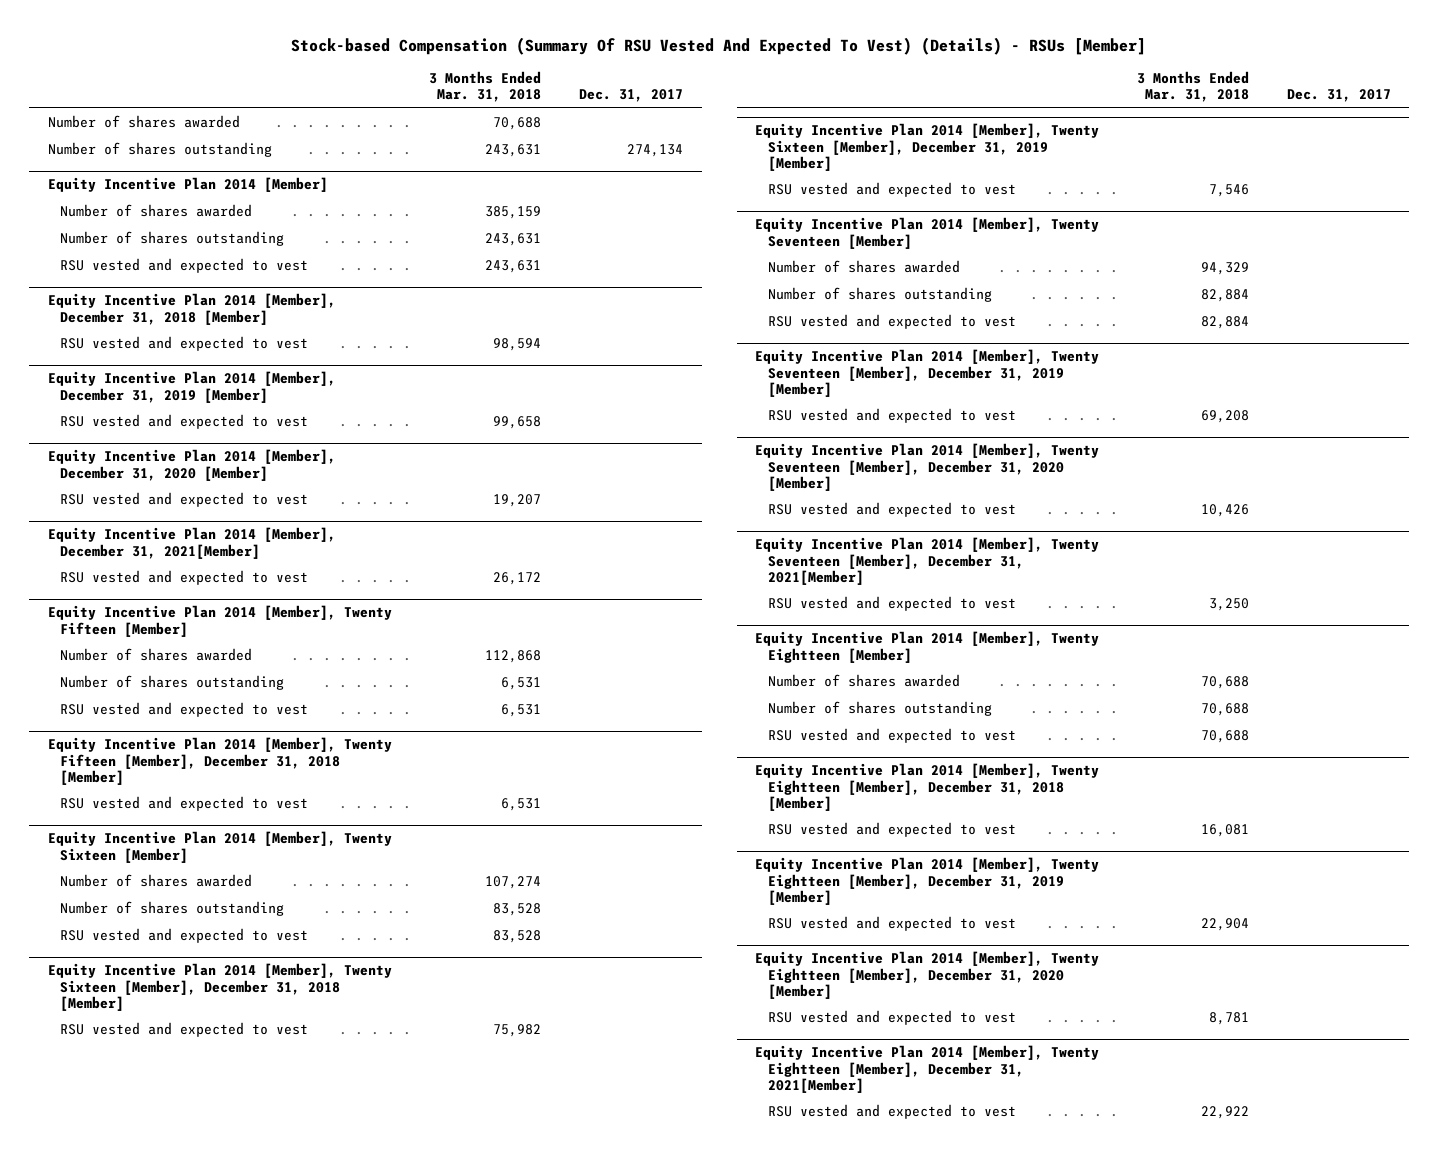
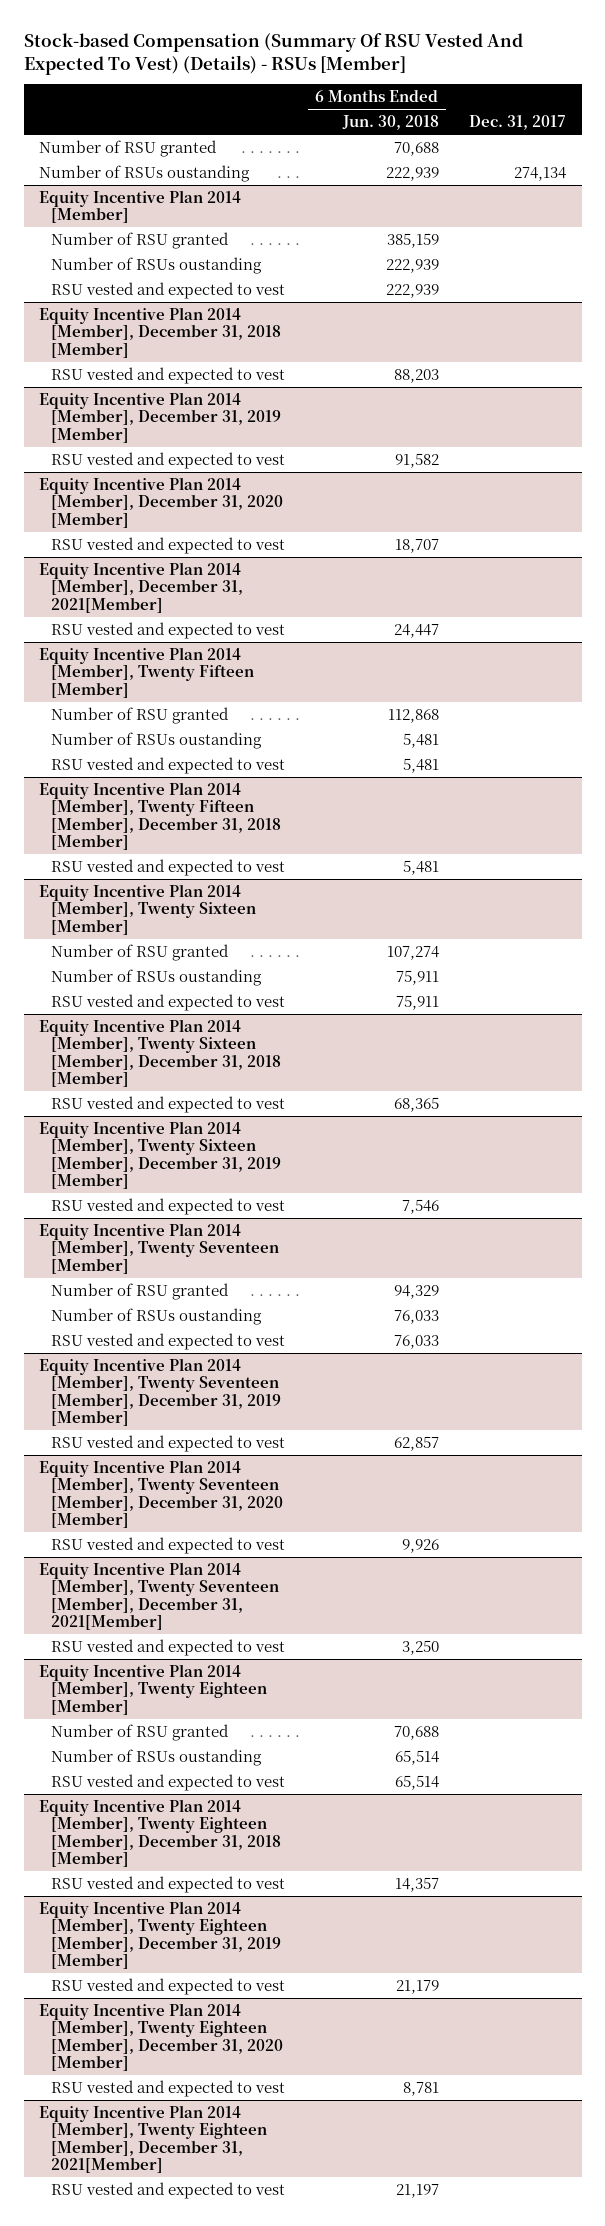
- | 3 Months Ended Mar. 31, 2018 | Dec. 31, 2017
+ | 6 Months Ended Jun. 30, 2018 | Dec. 31, 2017
- Number of shares awarded | 70,688 |
- Number of shares outstanding | 243,631 | 274,134
+ Number of RSU granted | 70,688 |
+ Number of RSUs oustanding | 222,939 | 274,134
@ Equity Incentive Plan 2014 [Member]
- Number of shares awarded | 385,159 |
- Number of shares outstanding | 243,631 |
+ Number of RSU granted | 385,159 |
+ Number of RSUs oustanding | 222,939 |
@ Equity Incentive Plan 2014 [Member], Twenty Fifteen [Member]
- Number of shares awarded | 112,868 |
- Number of shares outstanding | 6,531 |
+ Number of RSU granted | 112,868 |
+ Number of RSUs oustanding | 5,481 |
@ Equity Incentive Plan 2014 [Member], Twenty Sixteen [Member]
- Number of shares awarded | 107,274 |
- Number of shares outstanding | 83,528 |
+ Number of RSU granted | 107,274 |
+ Number of RSUs oustanding | 75,911 |
@ Equity Incentive Plan 2014 [Member], Twenty Seventeen [Member]
- Number of shares awarded | 94,329 |
- Number of shares outstanding | 82,884 |
+ Number of RSU granted | 94,329 |
+ Number of RSUs oustanding | 76,033 |
- Equity Incentive Plan 2014 [Member], Twenty Eightteen [Member]
- Number of shares awarded | 70,688 |
- Number of shares outstanding | 70,688 |
+ Equity Incentive Plan 2014 [Member], Twenty Eighteen [Member]
+ Number of RSU granted | 70,688 |
+ Number of RSUs oustanding | 65,514 |
- Equity Incentive Plan 2014 [Member], Twenty Eightteen [Member], December 31, 2018 [Member]
+ Equity Incentive Plan 2014 [Member], Twenty Eighteen [Member], December 31, 2018 [Member]
- Equity Incentive Plan 2014 [Member], Twenty Eightteen [Member], December 31, 2019 [Member]
+ Equity Incentive Plan 2014 [Member], Twenty Eighteen [Member], December 31, 2019 [Member]
- Equity Incentive Plan 2014 [Member], Twenty Eightteen [Member], December 31, 2020 [Member]
+ Equity Incentive Plan 2014 [Member], Twenty Eighteen [Member], December 31, 2020 [Member]
- Equity Incentive Plan 2014 [Member], Twenty Eightteen [Member], December 31, 2021[Member]
+ Equity Incentive Plan 2014 [Member], Twenty Eighteen [Member], December 31, 2021[Member]

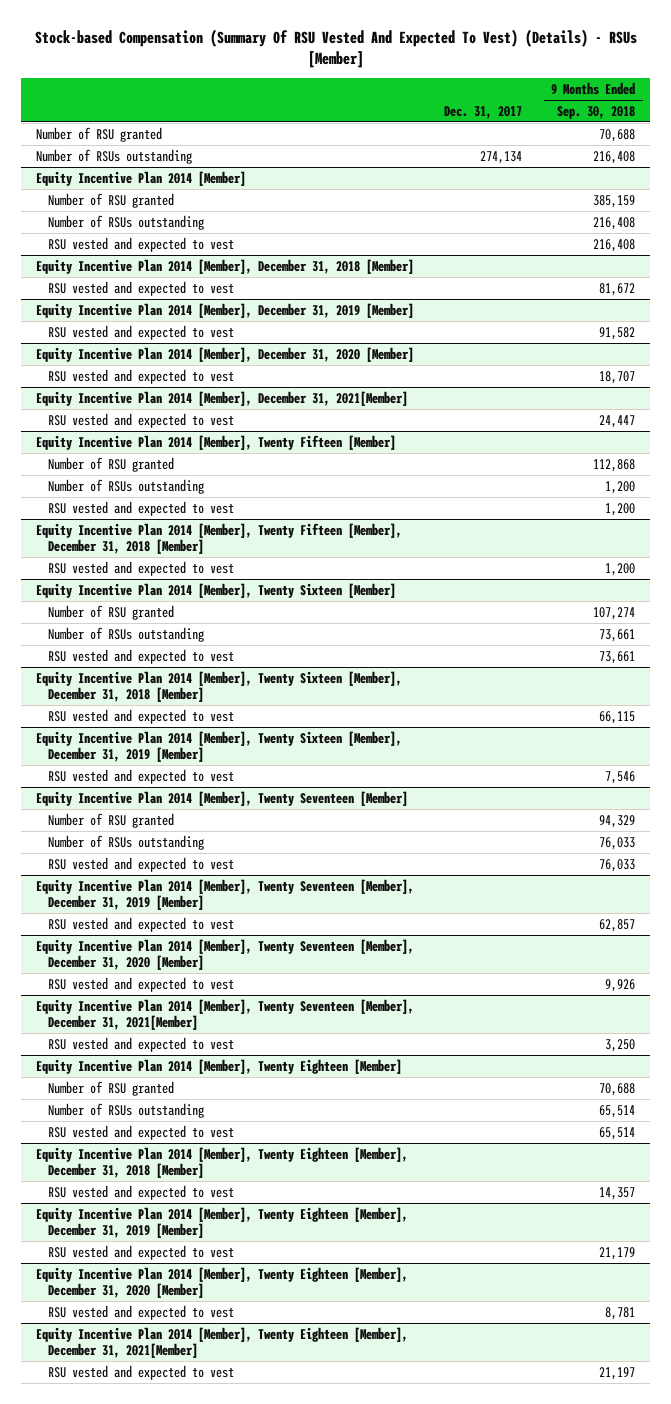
- | 6 Months Ended Jun. 30, 2018 | Dec. 31, 2017
+ | Dec. 31, 2017 | 9 Months Ended Sep. 30, 2018
- Number of RSUs oustanding | 222,939 | 274,134
+ Number of RSUs outstanding | 274,134 | 216,408
@ Equity Incentive Plan 2014 [Member]
- Number of RSUs oustanding | 222,939 |
+ Number of RSUs outstanding | | 216,408
@ Equity Incentive Plan 2014 [Member], Twenty Fifteen [Member]
- Number of RSUs oustanding | 5,481 |
+ Number of RSUs outstanding | | 1,200
@ Equity Incentive Plan 2014 [Member], Twenty Sixteen [Member]
- Number of RSUs oustanding | 75,911 |
+ Number of RSUs outstanding | | 73,661
@ Equity Incentive Plan 2014 [Member], Twenty Seventeen [Member]
- Number of RSUs oustanding | 76,033 |
+ Number of RSUs outstanding | | 76,033
@ Equity Incentive Plan 2014 [Member], Twenty Eighteen [Member]
- Number of RSUs oustanding | 65,514 |
+ Number of RSUs outstanding | | 65,514

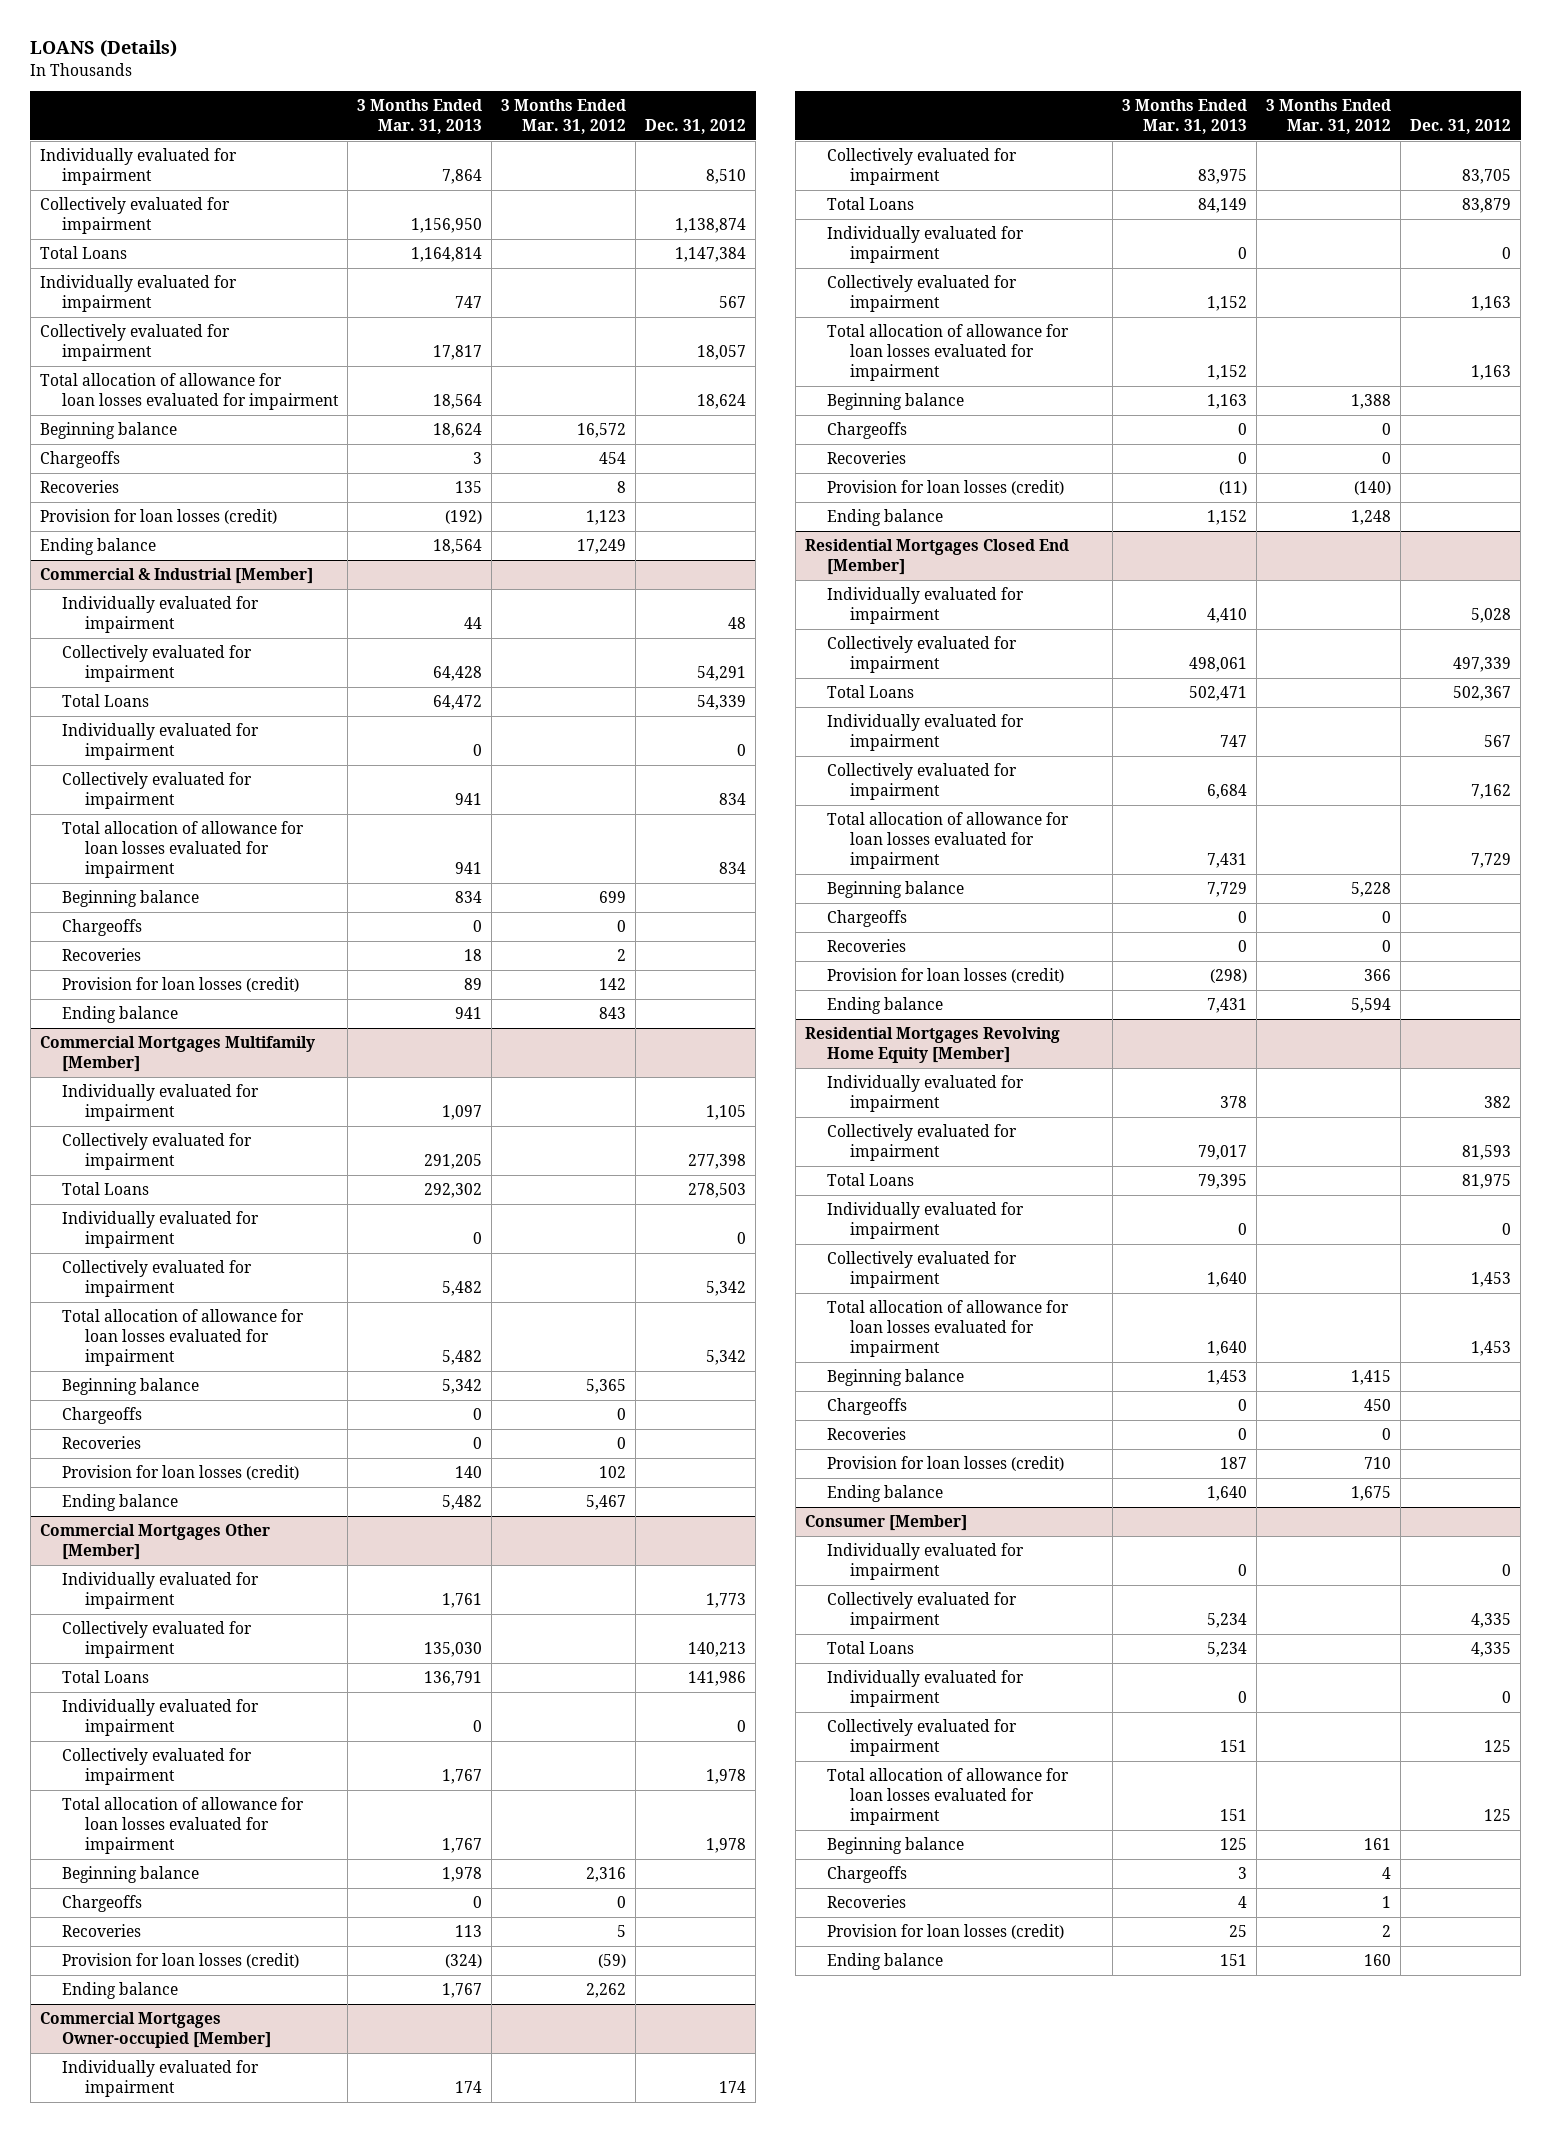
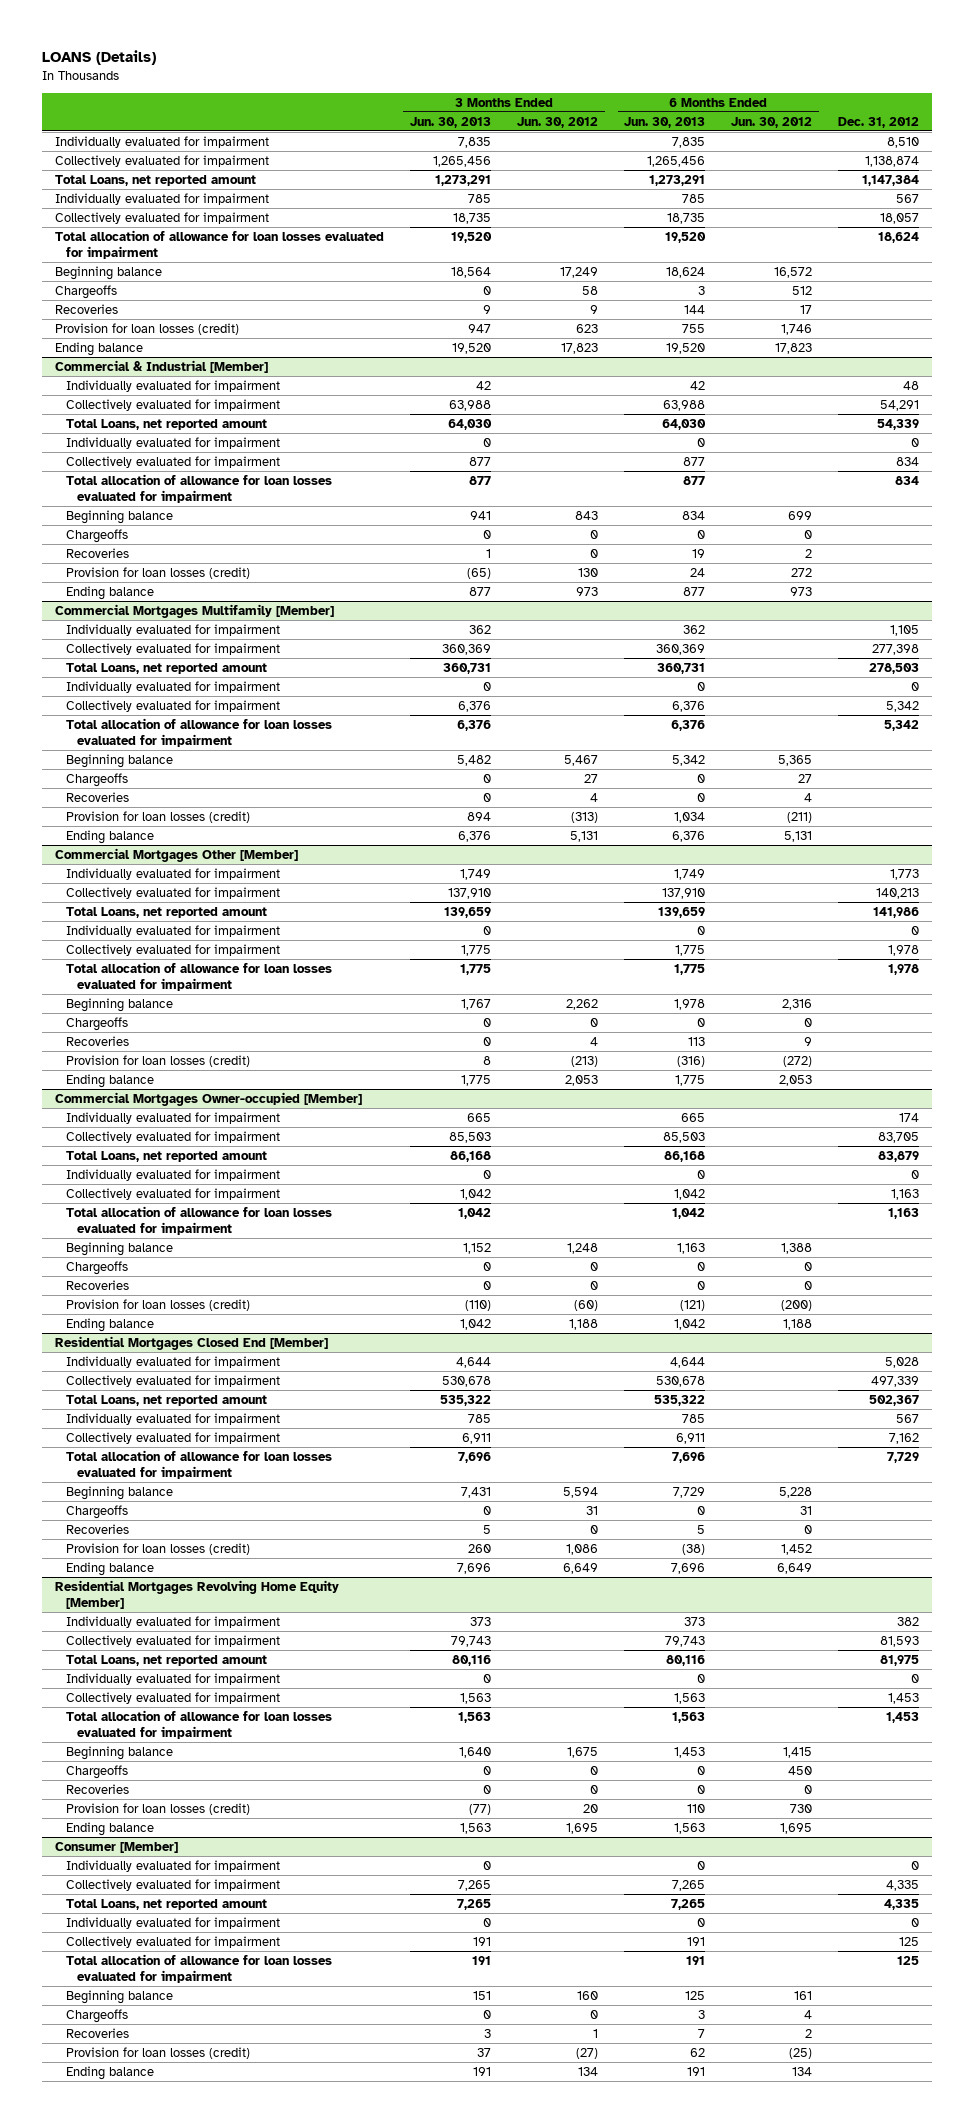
- | 3 Months Ended Mar. 31, 2013 | 3 Months Ended Mar. 31, 2012 | Dec. 31, 2012
+ | 3 Months Ended Jun. 30, 2013 | 3 Months Ended Jun. 30, 2012 | 6 Months Ended Jun. 30, 2013 | 6 Months Ended Jun. 30, 2012 | Dec. 31, 2012
- Total Loans | 1,164,814 | | 1,147,384
+ Total Loans, net reported amount | 1,273,291 | | 1,273,291 | | 1,147,384
@ Commercial & Industrial [Member]
- Total Loans | 64,472 | | 54,339
+ Total Loans, net reported amount | 64,030 | | 64,030 | | 54,339
@ Commercial Mortgages Multifamily [Member]
- Total Loans | 292,302 | | 278,503
+ Total Loans, net reported amount | 360,731 | | 360,731 | | 278,503
@ Commercial Mortgages Other [Member]
- Total Loans | 136,791 | | 141,986
+ Total Loans, net reported amount | 139,659 | | 139,659 | | 141,986
@ Commercial Mortgages Owner-occupied [Member]
- Total Loans | 84,149 | | 83,879
+ Total Loans, net reported amount | 86,168 | | 86,168 | | 83,879
@ Residential Mortgages Closed End [Member]
- Total Loans | 502,471 | | 502,367
+ Total Loans, net reported amount | 535,322 | | 535,322 | | 502,367
@ Residential Mortgages Revolving Home Equity [Member]
- Total Loans | 79,395 | | 81,975
+ Total Loans, net reported amount | 80,116 | | 80,116 | | 81,975
@ Consumer [Member]
- Total Loans | 5,234 | | 4,335
+ Total Loans, net reported amount | 7,265 | | 7,265 | | 4,335

